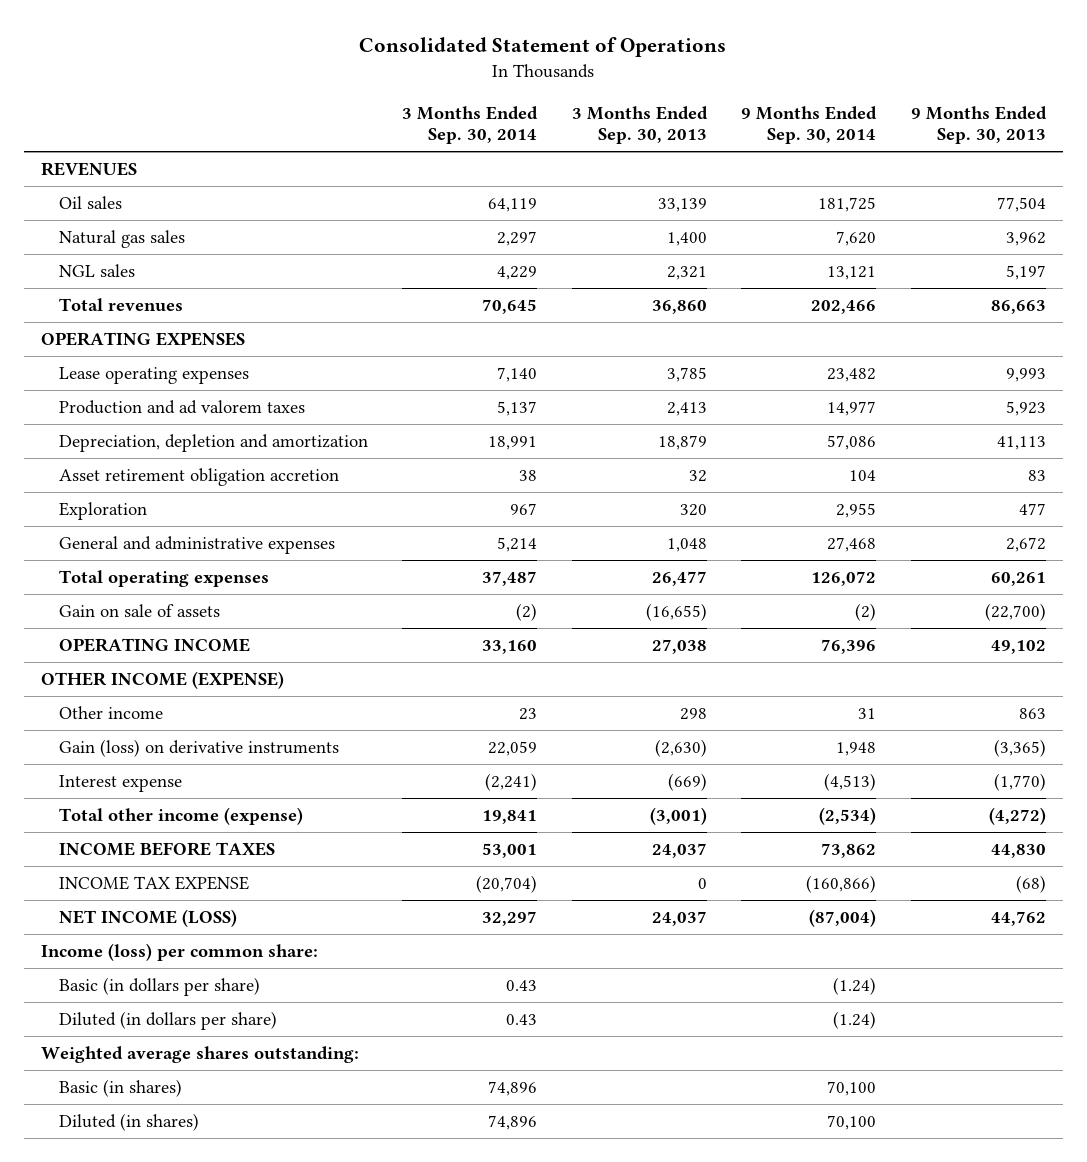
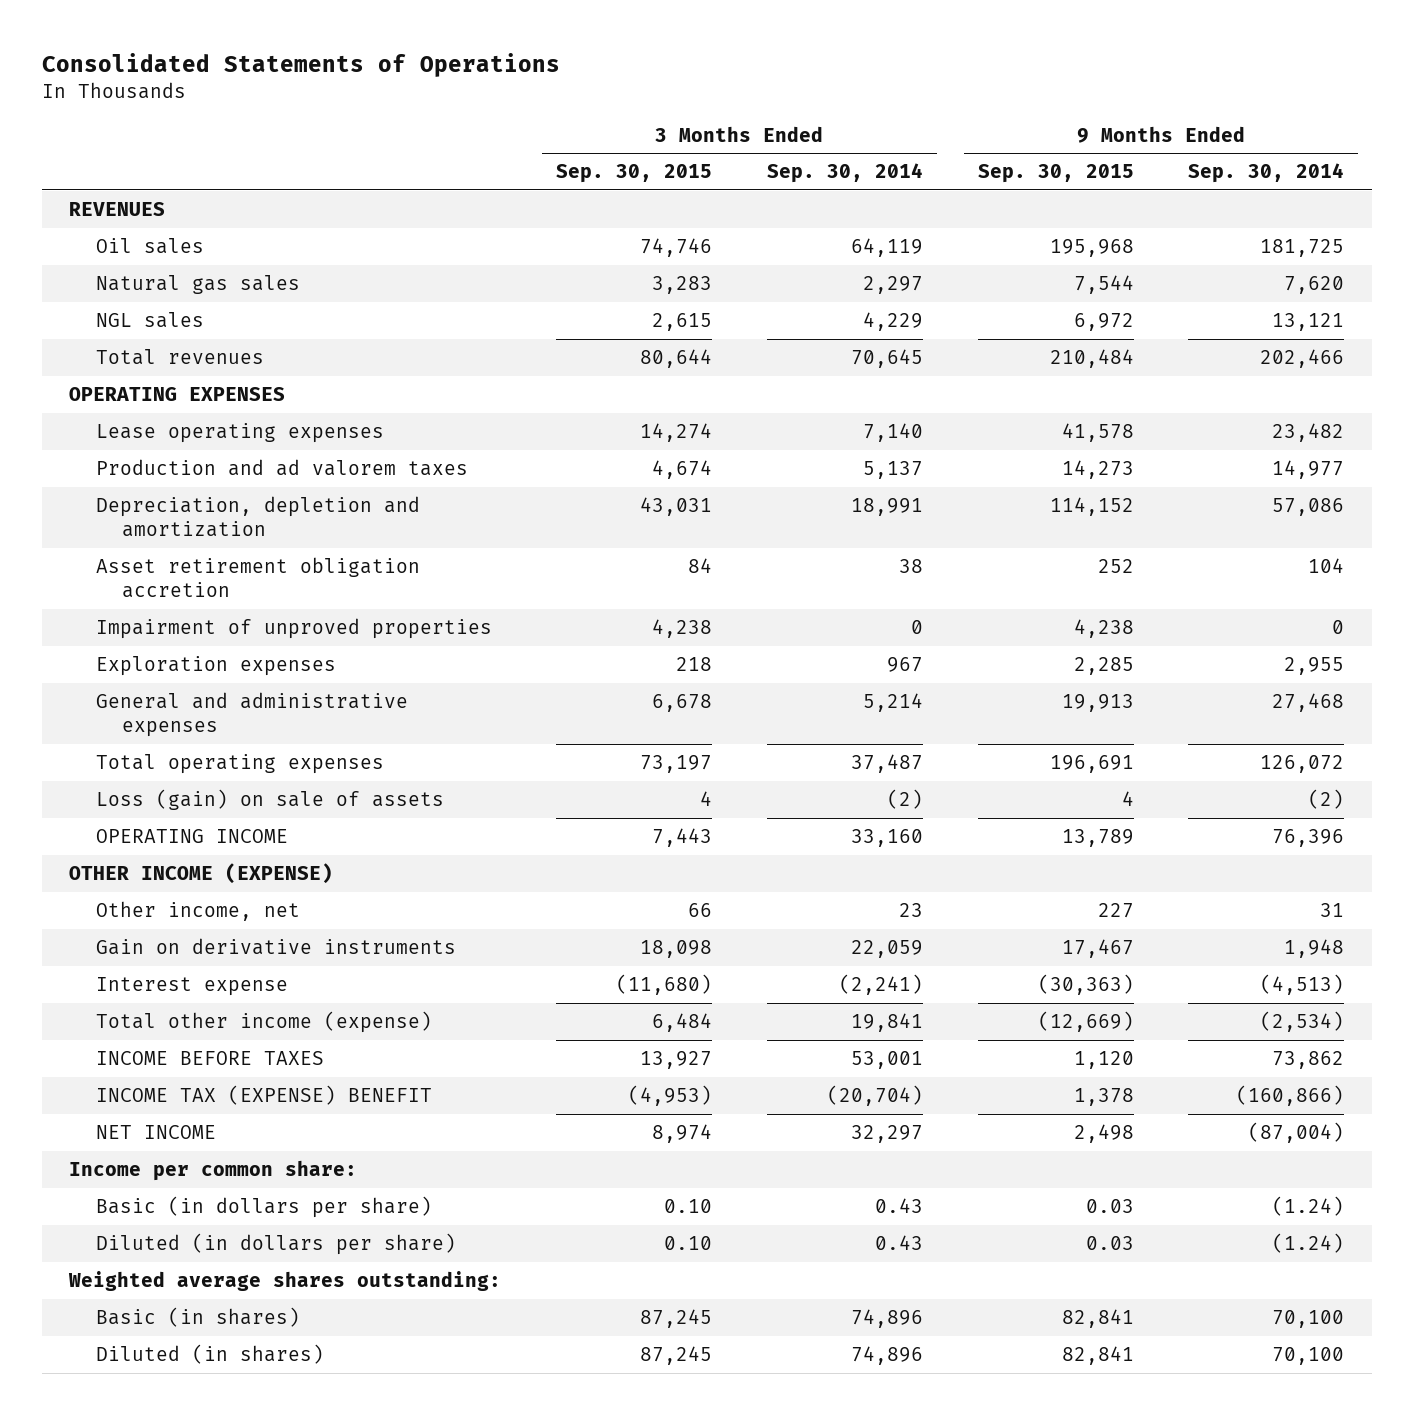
- Consolidated Statement of Operations
+ Consolidated Statements of Operations
- | 3 Months Ended Sep. 30, 2014 | 3 Months Ended Sep. 30, 2013 | 9 Months Ended Sep. 30, 2014 | 9 Months Ended Sep. 30, 2013
+ | 3 Months Ended Sep. 30, 2015 | 3 Months Ended Sep. 30, 2014 | 9 Months Ended Sep. 30, 2015 | 9 Months Ended Sep. 30, 2014
- Exploration | 967 | 320 | 2,955 | 477
+ Impairment of unproved properties | 4,238 | 0 | 4,238 | 0
+ Exploration expenses | 218 | 967 | 2,285 | 2,955
- Gain on sale of assets | (2) | (16,655) | (2) | (22,700)
+ Loss (gain) on sale of assets | 4 | (2) | 4 | (2)
- Other income | 23 | 298 | 31 | 863
- Gain (loss) on derivative instruments | 22,059 | (2,630) | 1,948 | (3,365)
+ Other income, net | 66 | 23 | 227 | 31
+ Gain on derivative instruments | 18,098 | 22,059 | 17,467 | 1,948
- INCOME TAX EXPENSE | (20,704) | 0 | (160,866) | (68)
- NET INCOME (LOSS) | 32,297 | 24,037 | (87,004) | 44,762
- Income (loss) per common share:
+ INCOME TAX (EXPENSE) BENEFIT | (4,953) | (20,704) | 1,378 | (160,866)
+ NET INCOME | 8,974 | 32,297 | 2,498 | (87,004)
+ Income per common share:

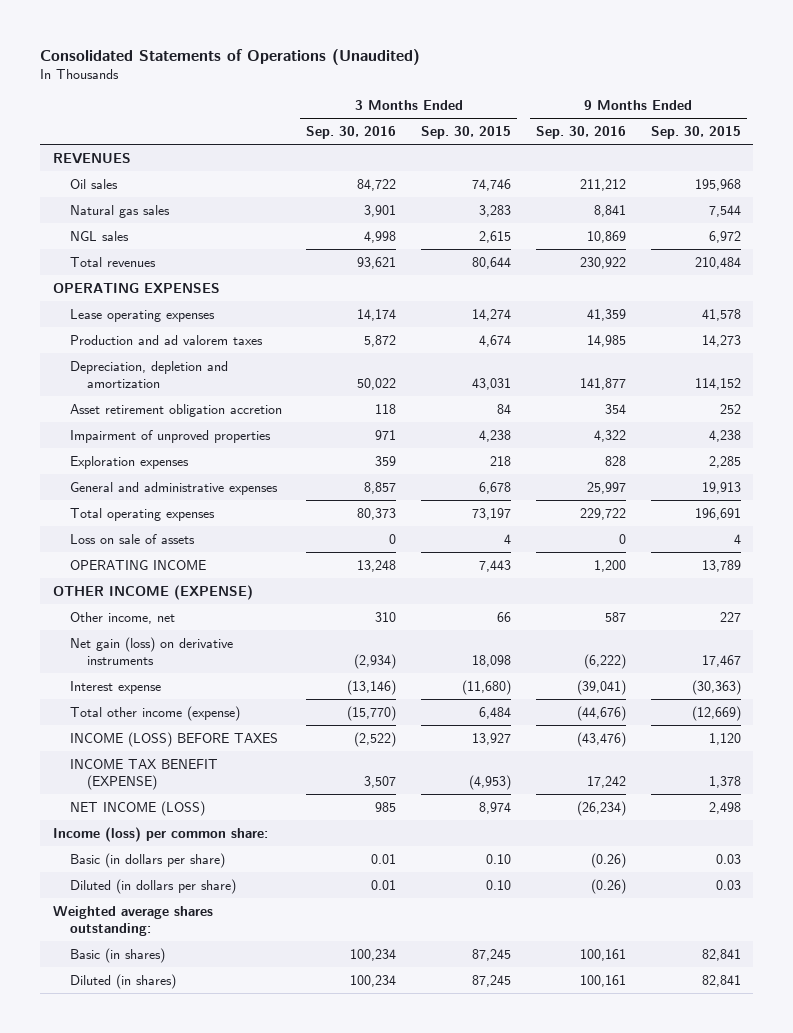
- Consolidated Statements of Operations
+ Consolidated Statements of Operations (Unaudited)
- | 3 Months Ended Sep. 30, 2015 | 3 Months Ended Sep. 30, 2014 | 9 Months Ended Sep. 30, 2015 | 9 Months Ended Sep. 30, 2014
+ | 3 Months Ended Sep. 30, 2016 | 3 Months Ended Sep. 30, 2015 | 9 Months Ended Sep. 30, 2016 | 9 Months Ended Sep. 30, 2015
- Loss (gain) on sale of assets | 4 | (2) | 4 | (2)
+ Loss on sale of assets | 0 | 4 | 0 | 4
- Gain on derivative instruments | 18,098 | 22,059 | 17,467 | 1,948
+ Net gain (loss) on derivative instruments | (2,934) | 18,098 | (6,222) | 17,467
- INCOME BEFORE TAXES | 13,927 | 53,001 | 1,120 | 73,862
- INCOME TAX (EXPENSE) BENEFIT | (4,953) | (20,704) | 1,378 | (160,866)
- NET INCOME | 8,974 | 32,297 | 2,498 | (87,004)
- Income per common share:
+ INCOME (LOSS) BEFORE TAXES | (2,522) | 13,927 | (43,476) | 1,120
+ INCOME TAX BENEFIT (EXPENSE) | 3,507 | (4,953) | 17,242 | 1,378
+ NET INCOME (LOSS) | 985 | 8,974 | (26,234) | 2,498
+ Income (loss) per common share:

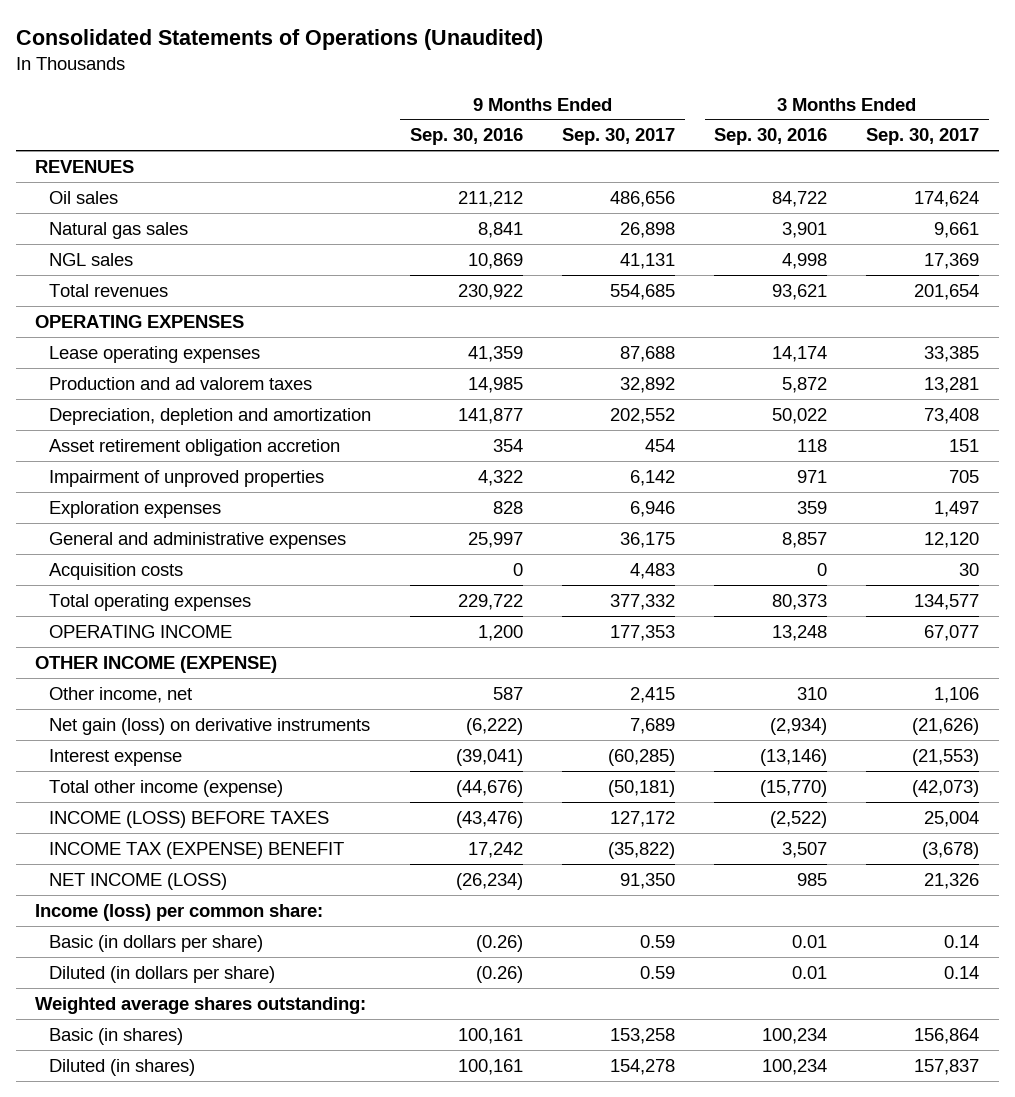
- | 3 Months Ended Sep. 30, 2016 | 3 Months Ended Sep. 30, 2015 | 9 Months Ended Sep. 30, 2016 | 9 Months Ended Sep. 30, 2015
+ | 9 Months Ended Sep. 30, 2016 | 9 Months Ended Sep. 30, 2017 | 3 Months Ended Sep. 30, 2016 | 3 Months Ended Sep. 30, 2017
+ Acquisition costs | 0 | 4,483 | 0 | 30
- Loss on sale of assets | 0 | 4 | 0 | 4
- INCOME TAX BENEFIT (EXPENSE) | 3,507 | (4,953) | 17,242 | 1,378
+ INCOME TAX (EXPENSE) BENEFIT | 17,242 | (35,822) | 3,507 | (3,678)

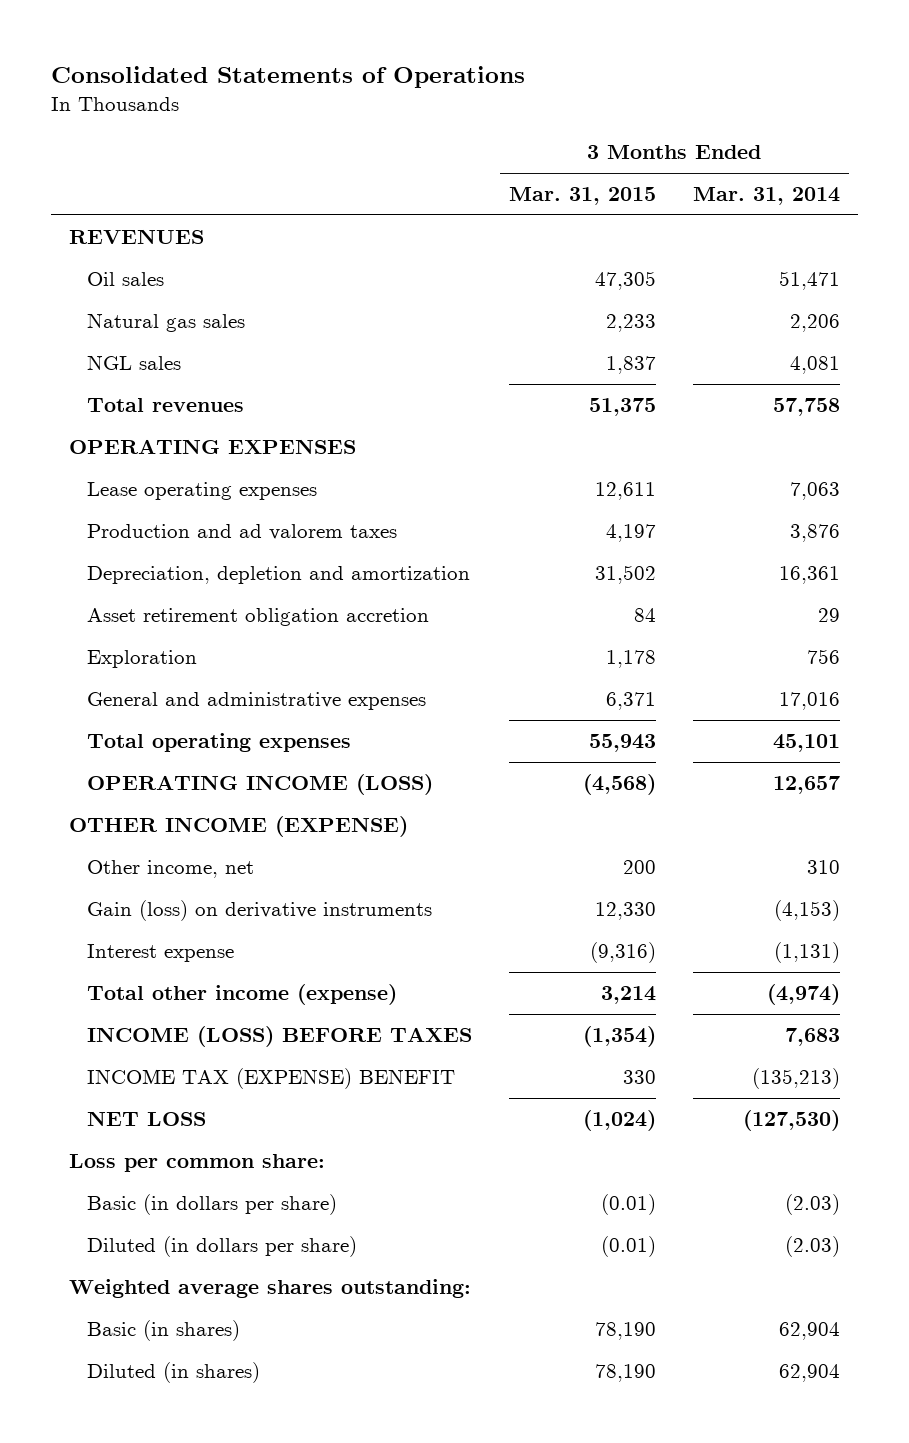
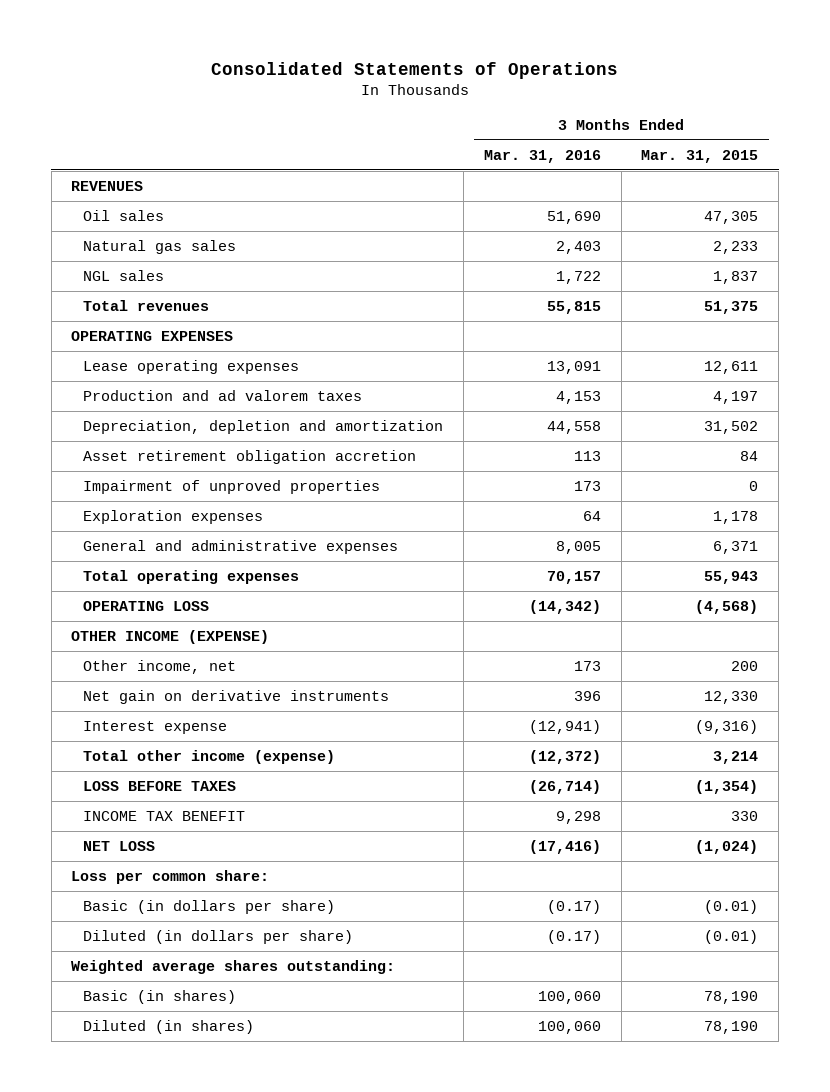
- | 3 Months Ended Mar. 31, 2015 | 3 Months Ended Mar. 31, 2014
+ | 3 Months Ended Mar. 31, 2016 | 3 Months Ended Mar. 31, 2015
- Exploration | 1,178 | 756
+ Impairment of unproved properties | 173 | 0
+ Exploration expenses | 64 | 1,178
- OPERATING INCOME (LOSS) | (4,568) | 12,657
+ OPERATING LOSS | (14,342) | (4,568)
- Gain (loss) on derivative instruments | 12,330 | (4,153)
+ Net gain on derivative instruments | 396 | 12,330
- INCOME (LOSS) BEFORE TAXES | (1,354) | 7,683
- INCOME TAX (EXPENSE) BENEFIT | 330 | (135,213)
+ LOSS BEFORE TAXES | (26,714) | (1,354)
+ INCOME TAX BENEFIT | 9,298 | 330

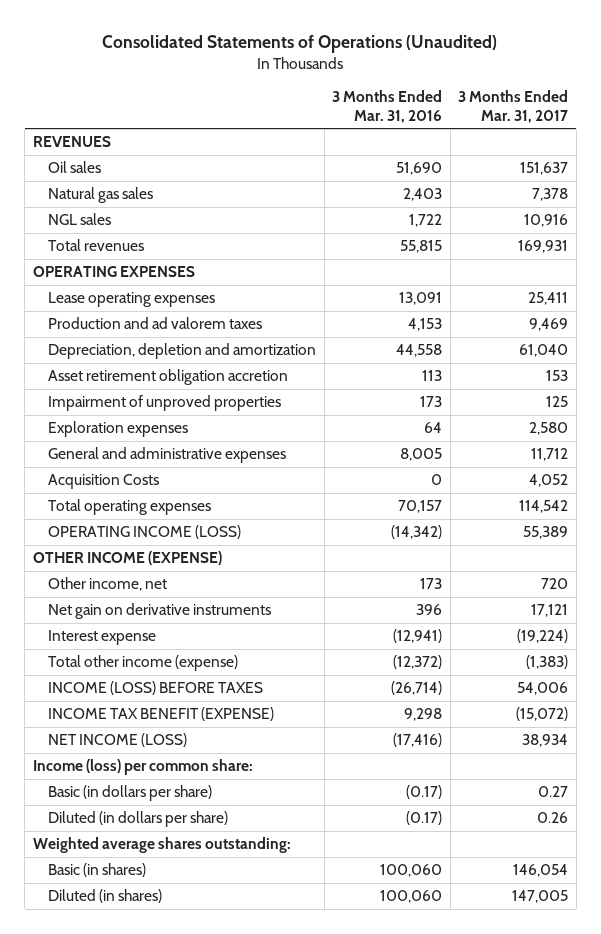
- Consolidated Statements of Operations
+ Consolidated Statements of Operations (Unaudited)
- | 3 Months Ended Mar. 31, 2016 | 3 Months Ended Mar. 31, 2015
+ | 3 Months Ended Mar. 31, 2016 | 3 Months Ended Mar. 31, 2017
+ Acquisition Costs | 0 | 4,052
- OPERATING LOSS | (14,342) | (4,568)
+ OPERATING INCOME (LOSS) | (14,342) | 55,389
- LOSS BEFORE TAXES | (26,714) | (1,354)
- INCOME TAX BENEFIT | 9,298 | 330
- NET LOSS | (17,416) | (1,024)
- Loss per common share:
+ INCOME (LOSS) BEFORE TAXES | (26,714) | 54,006
+ INCOME TAX BENEFIT (EXPENSE) | 9,298 | (15,072)
+ NET INCOME (LOSS) | (17,416) | 38,934
+ Income (loss) per common share:

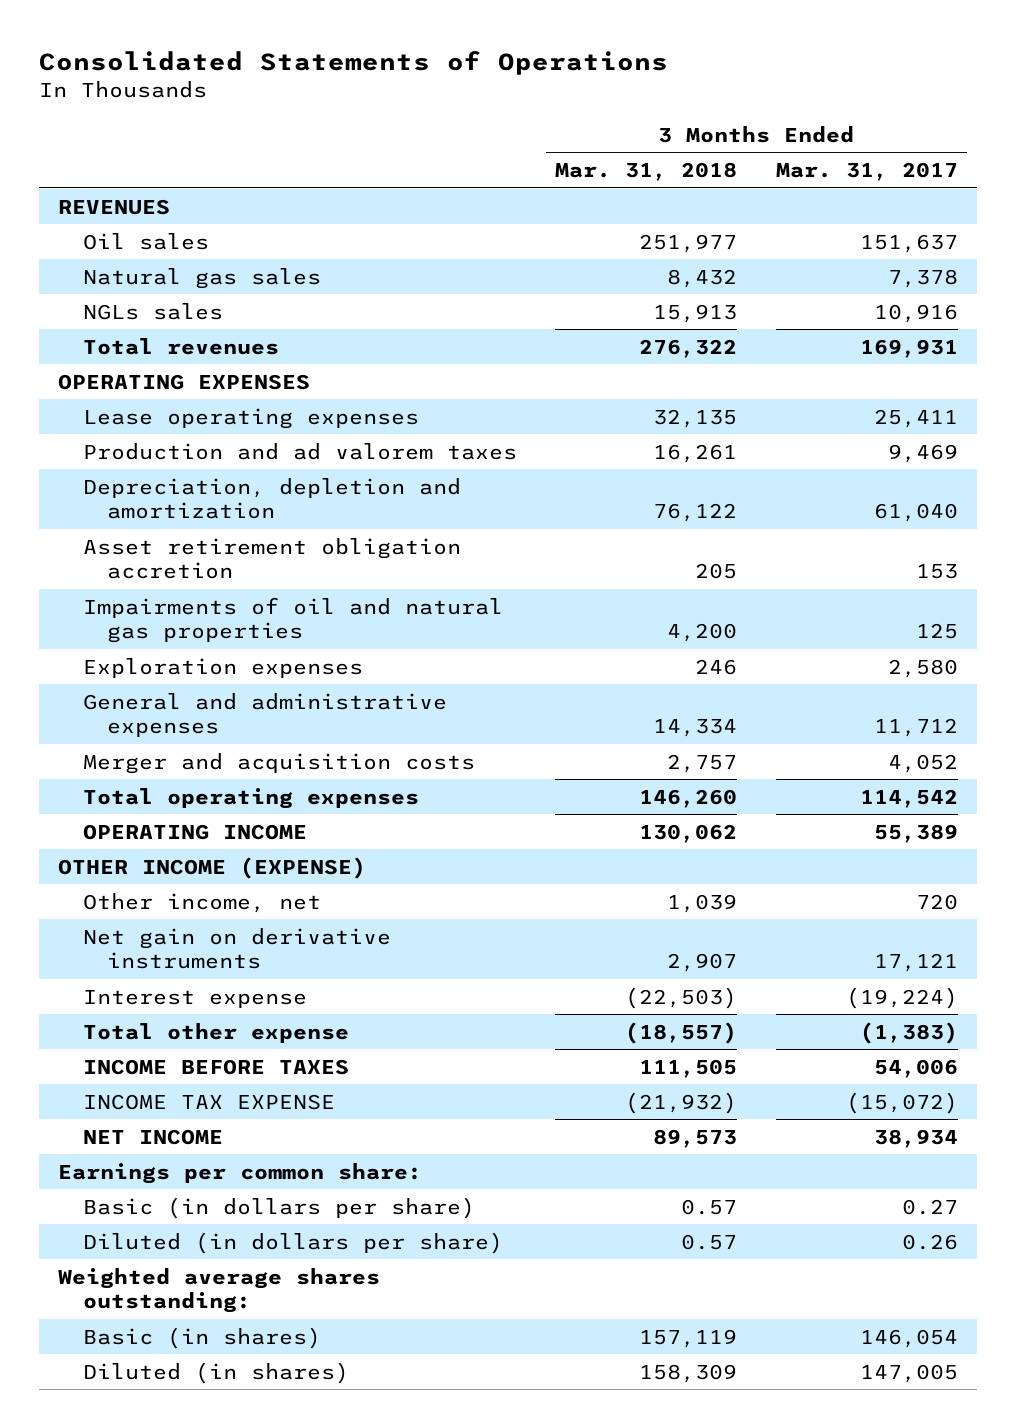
- Consolidated Statements of Operations (Unaudited)
+ Consolidated Statements of Operations
- | 3 Months Ended Mar. 31, 2016 | 3 Months Ended Mar. 31, 2017
+ | 3 Months Ended Mar. 31, 2018 | 3 Months Ended Mar. 31, 2017
- NGL sales | 1,722 | 10,916
+ NGLs sales | 15,913 | 10,916
- Impairment of unproved properties | 173 | 125
+ Impairments of oil and natural gas properties | 4,200 | 125
- Acquisition Costs | 0 | 4,052
+ Merger and acquisition costs | 2,757 | 4,052
- OPERATING INCOME (LOSS) | (14,342) | 55,389
+ OPERATING INCOME | 130,062 | 55,389
- Total other income (expense) | (12,372) | (1,383)
- INCOME (LOSS) BEFORE TAXES | (26,714) | 54,006
- INCOME TAX BENEFIT (EXPENSE) | 9,298 | (15,072)
- NET INCOME (LOSS) | (17,416) | 38,934
- Income (loss) per common share:
+ Total other expense | (18,557) | (1,383)
+ INCOME BEFORE TAXES | 111,505 | 54,006
+ INCOME TAX EXPENSE | (21,932) | (15,072)
+ NET INCOME | 89,573 | 38,934
+ Earnings per common share:

